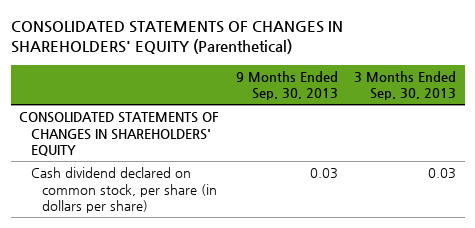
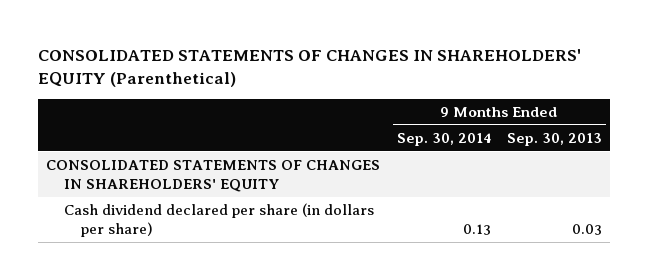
- | 9 Months Ended Sep. 30, 2013 | 3 Months Ended Sep. 30, 2013
+ | 9 Months Ended Sep. 30, 2014 | 9 Months Ended Sep. 30, 2013
- Cash dividend declared on common stock, per share (in dollars per share) | 0.03 | 0.03
+ Cash dividend declared per share (in dollars per share) | 0.13 | 0.03

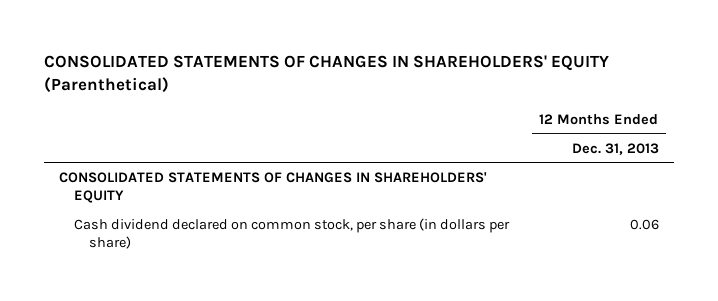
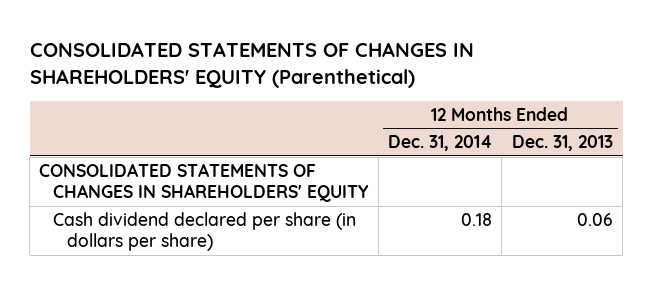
- | 12 Months Ended Dec. 31, 2013
+ | 12 Months Ended Dec. 31, 2014 | 12 Months Ended Dec. 31, 2013
- Cash dividend declared on common stock, per share (in dollars per share) | 0.06
+ Cash dividend declared per share (in dollars per share) | 0.18 | 0.06

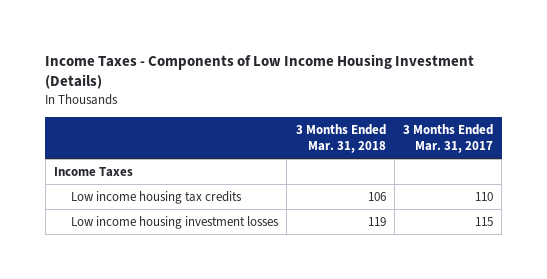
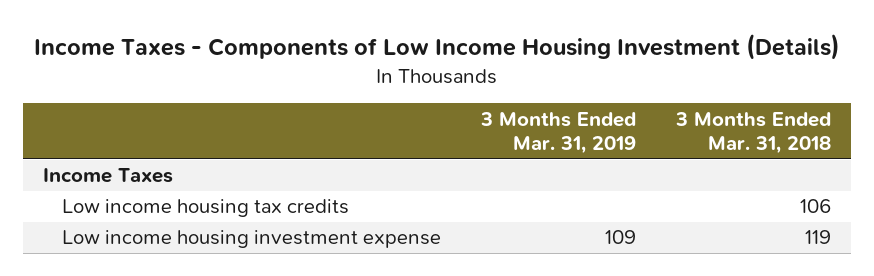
- | 3 Months Ended Mar. 31, 2018 | 3 Months Ended Mar. 31, 2017
+ | 3 Months Ended Mar. 31, 2019 | 3 Months Ended Mar. 31, 2018
- Low income housing investment losses | 119 | 115
+ Low income housing investment expense | 109 | 119

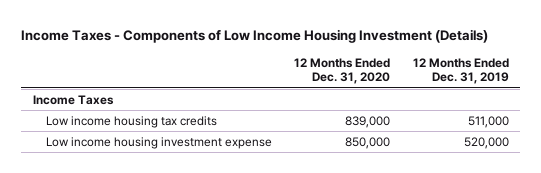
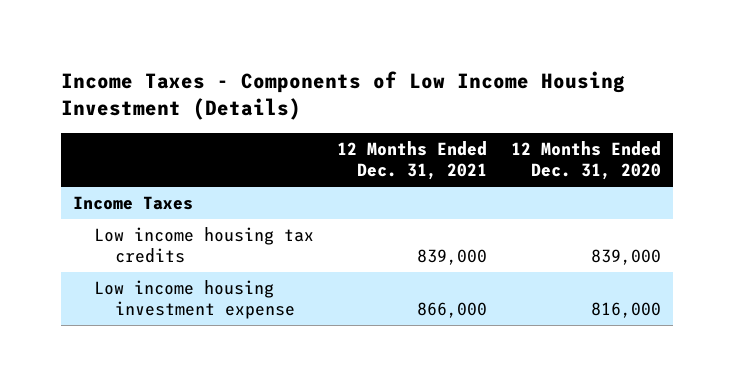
- | 12 Months Ended Dec. 31, 2020 | 12 Months Ended Dec. 31, 2019
+ | 12 Months Ended Dec. 31, 2021 | 12 Months Ended Dec. 31, 2020
- Low income housing investment expense | 850,000 | 520,000
+ Low income housing investment expense | 866,000 | 816,000

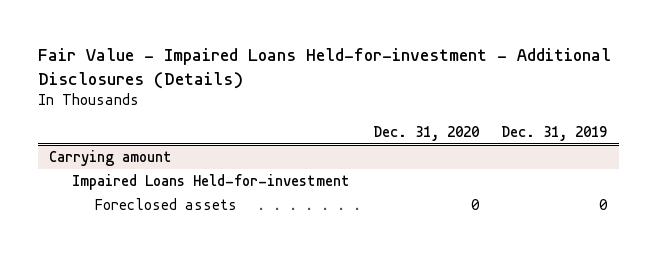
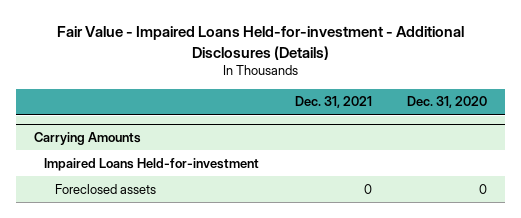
- | Dec. 31, 2020 | Dec. 31, 2019
+ | Dec. 31, 2021 | Dec. 31, 2020
- Carrying amount
+ Carrying Amounts

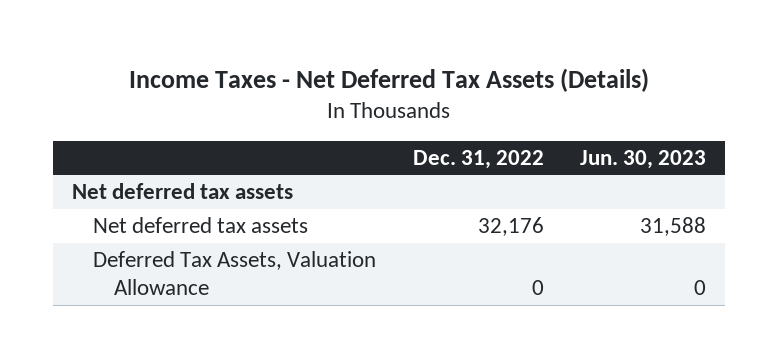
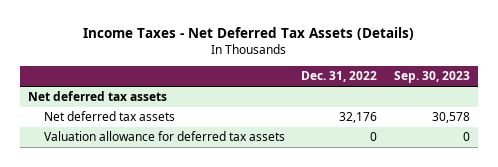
- | Dec. 31, 2022 | Jun. 30, 2023
+ | Dec. 31, 2022 | Sep. 30, 2023
- Deferred Tax Assets, Valuation Allowance | 0 | 0
+ Valuation allowance for deferred tax assets | 0 | 0

